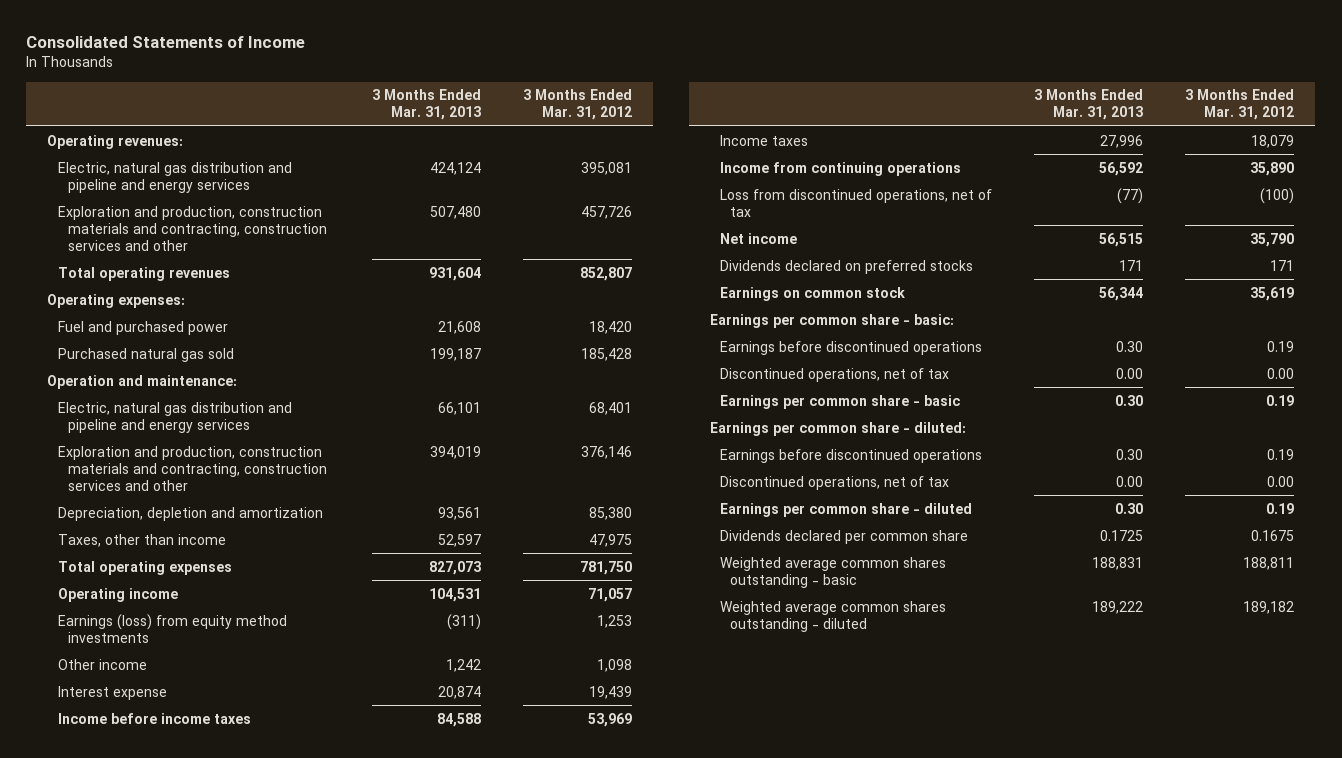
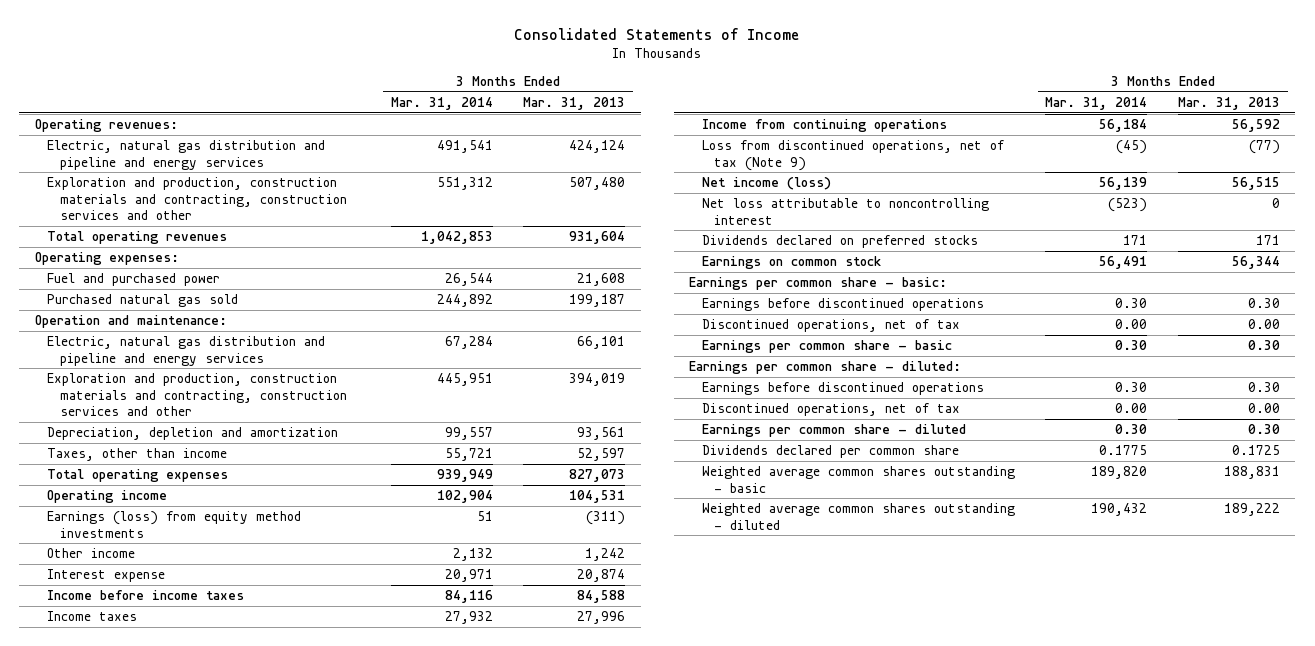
- | 3 Months Ended Mar. 31, 2013 | 3 Months Ended Mar. 31, 2012
+ | 3 Months Ended Mar. 31, 2014 | 3 Months Ended Mar. 31, 2013
- Loss from discontinued operations, net of tax | (77) | (100)
- Net income | 56,515 | 35,790
+ Loss from discontinued operations, net of tax (Note 9) | (45) | (77)
+ Net income (loss) | 56,139 | 56,515
+ Net loss attributable to noncontrolling interest | (523) | 0

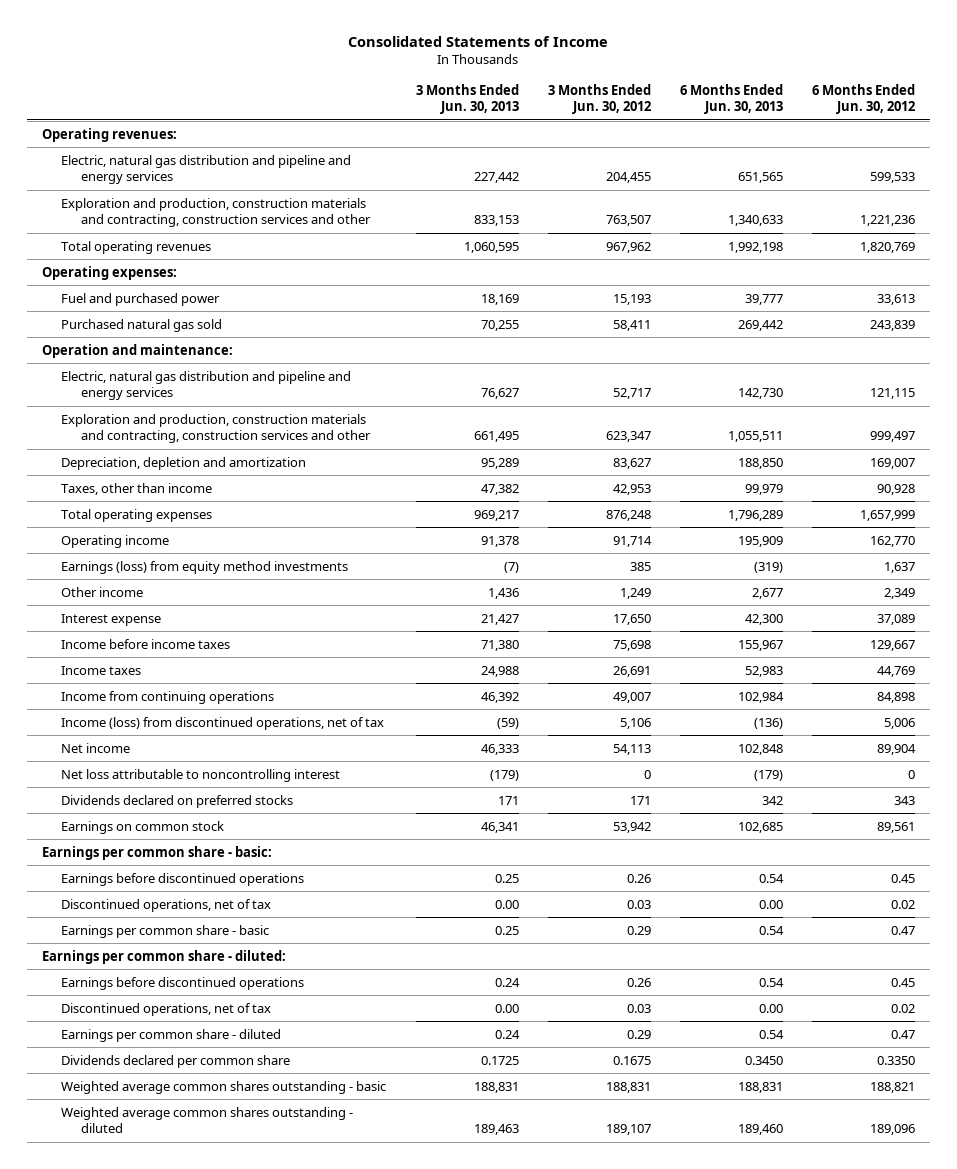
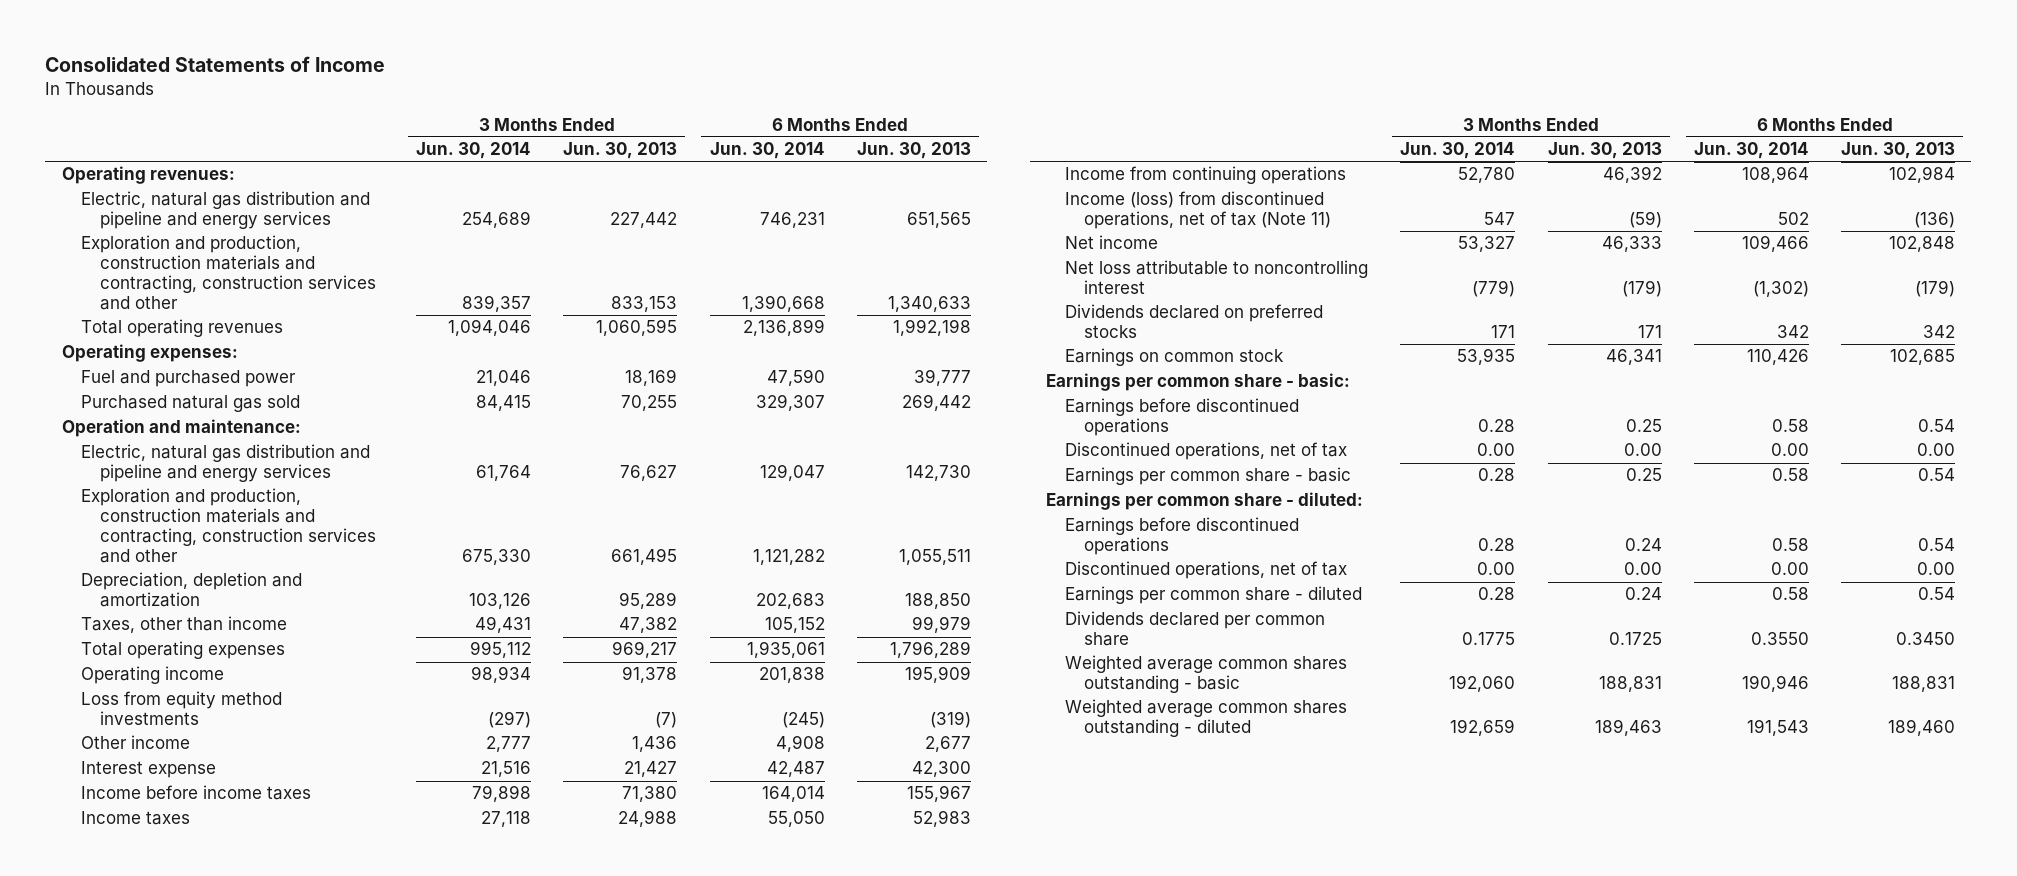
- | 3 Months Ended Jun. 30, 2013 | 3 Months Ended Jun. 30, 2012 | 6 Months Ended Jun. 30, 2013 | 6 Months Ended Jun. 30, 2012
+ | 3 Months Ended Jun. 30, 2014 | 3 Months Ended Jun. 30, 2013 | 6 Months Ended Jun. 30, 2014 | 6 Months Ended Jun. 30, 2013
- Earnings (loss) from equity method investments | (7) | 385 | (319) | 1,637
+ Loss from equity method investments | (297) | (7) | (245) | (319)
- Income (loss) from discontinued operations, net of tax | (59) | 5,106 | (136) | 5,006
+ Income (loss) from discontinued operations, net of tax (Note 11) | 547 | (59) | 502 | (136)

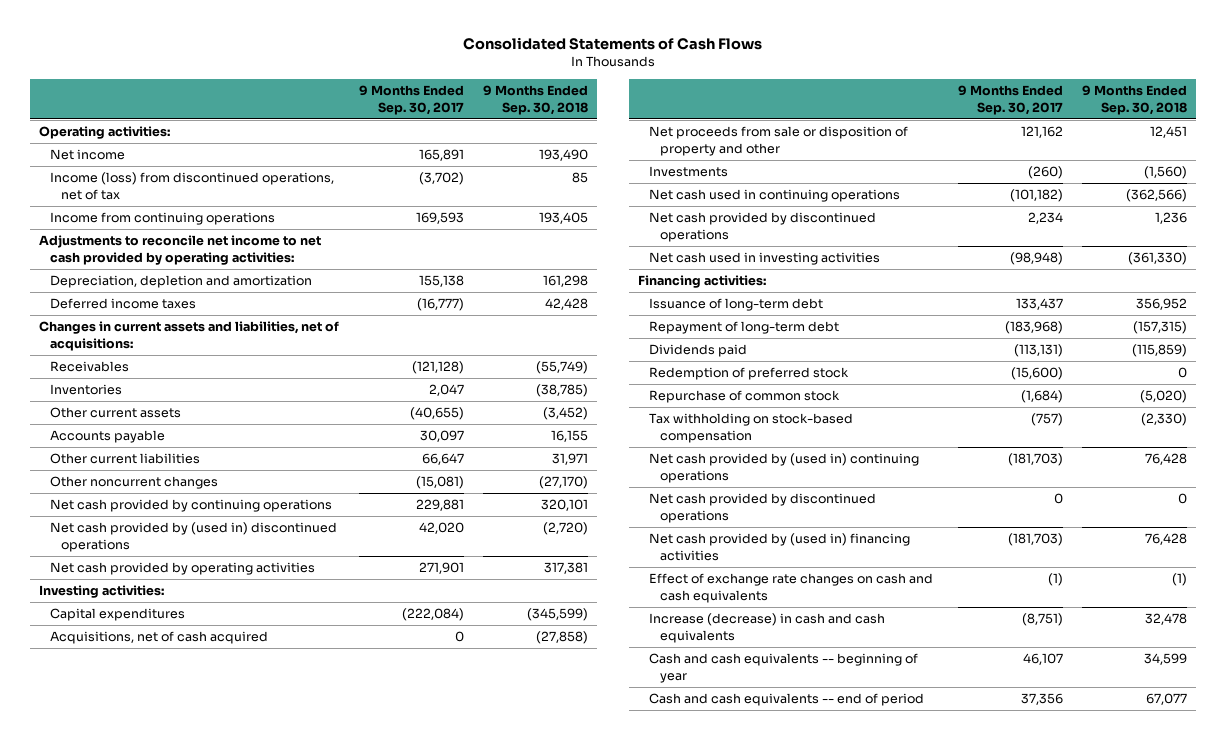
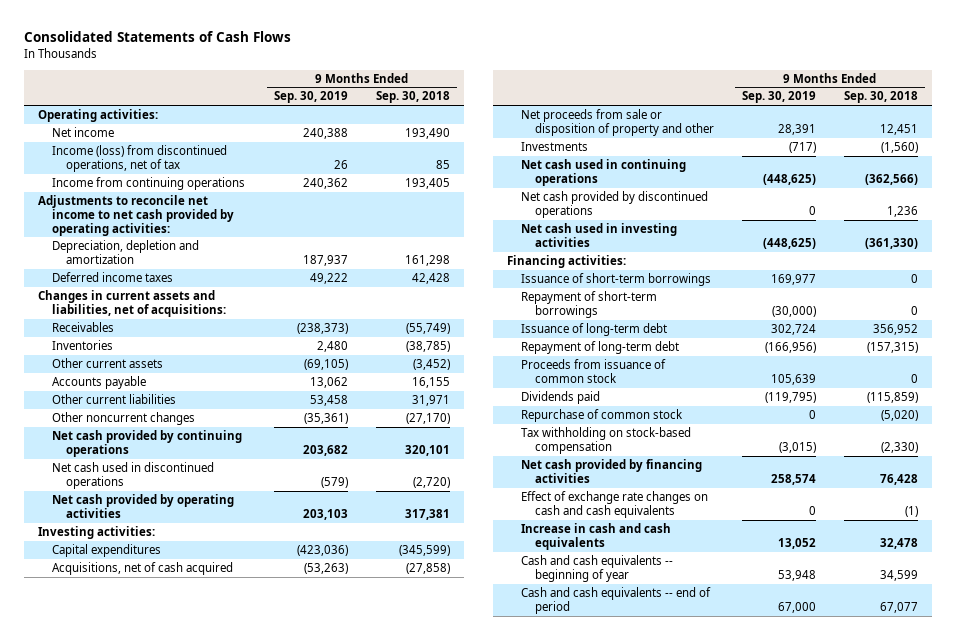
- | 9 Months Ended Sep. 30, 2017 | 9 Months Ended Sep. 30, 2018
+ | 9 Months Ended Sep. 30, 2019 | 9 Months Ended Sep. 30, 2018
- Net cash provided by (used in) discontinued operations | 42,020 | (2,720)
+ Net cash used in discontinued operations | (579) | (2,720)
+ Issuance of short-term borrowings | 169,977 | 0
+ Repayment of short-term borrowings | (30,000) | 0
+ Proceeds from issuance of common stock | 105,639 | 0
- Redemption of preferred stock | (15,600) | 0
- Net cash provided by (used in) continuing operations | (181,703) | 76,428
- Net cash provided by discontinued operations | 0 | 0
- Net cash provided by (used in) financing activities | (181,703) | 76,428
+ Net cash provided by financing activities | 258,574 | 76,428
- Increase (decrease) in cash and cash equivalents | (8,751) | 32,478
+ Increase in cash and cash equivalents | 13,052 | 32,478

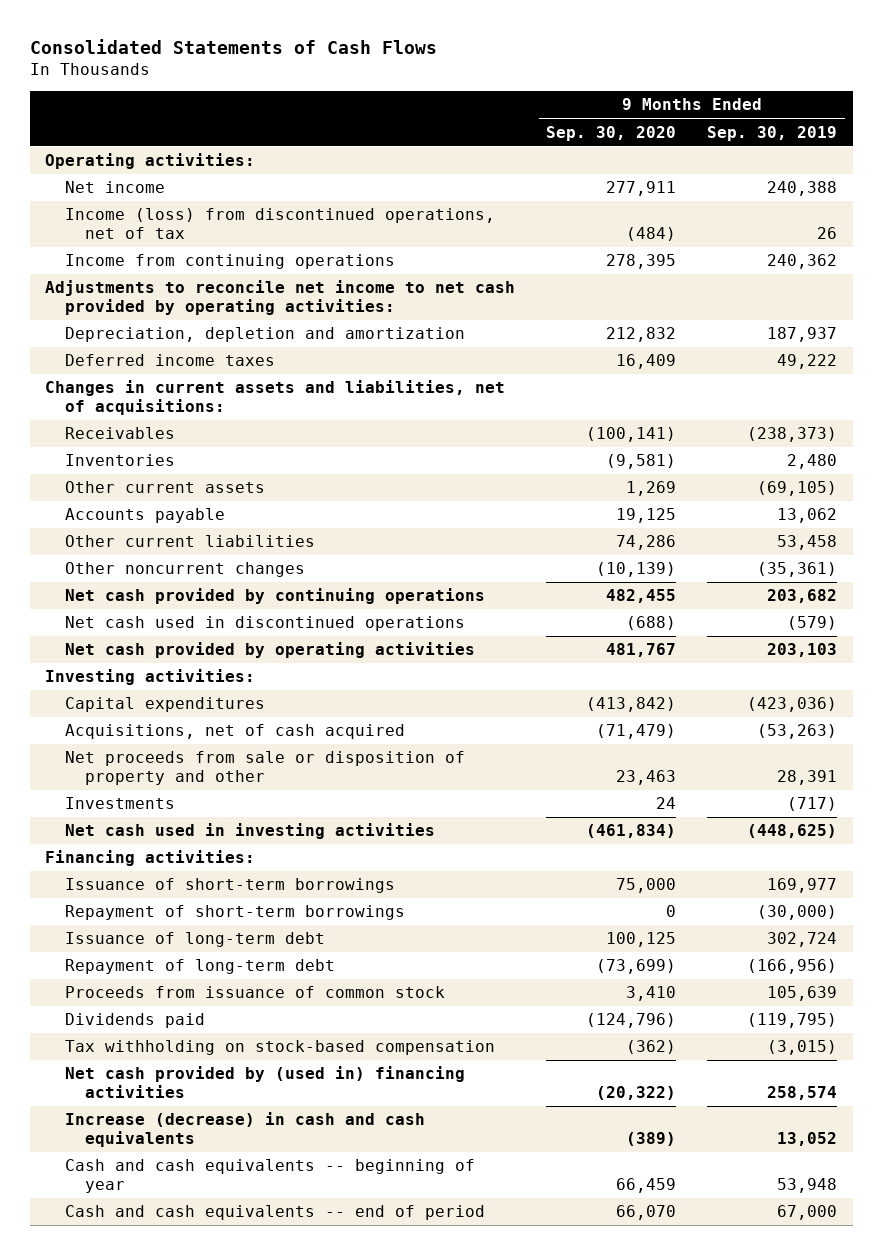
- | 9 Months Ended Sep. 30, 2019 | 9 Months Ended Sep. 30, 2018
+ | 9 Months Ended Sep. 30, 2020 | 9 Months Ended Sep. 30, 2019
- Net cash used in continuing operations | (448,625) | (362,566)
- Net cash provided by discontinued operations | 0 | 1,236
- Repurchase of common stock | 0 | (5,020)
- Net cash provided by financing activities | 258,574 | 76,428
- Effect of exchange rate changes on cash and cash equivalents | 0 | (1)
- Increase in cash and cash equivalents | 13,052 | 32,478
+ Net cash provided by (used in) financing activities | (20,322) | 258,574
+ Increase (decrease) in cash and cash equivalents | (389) | 13,052

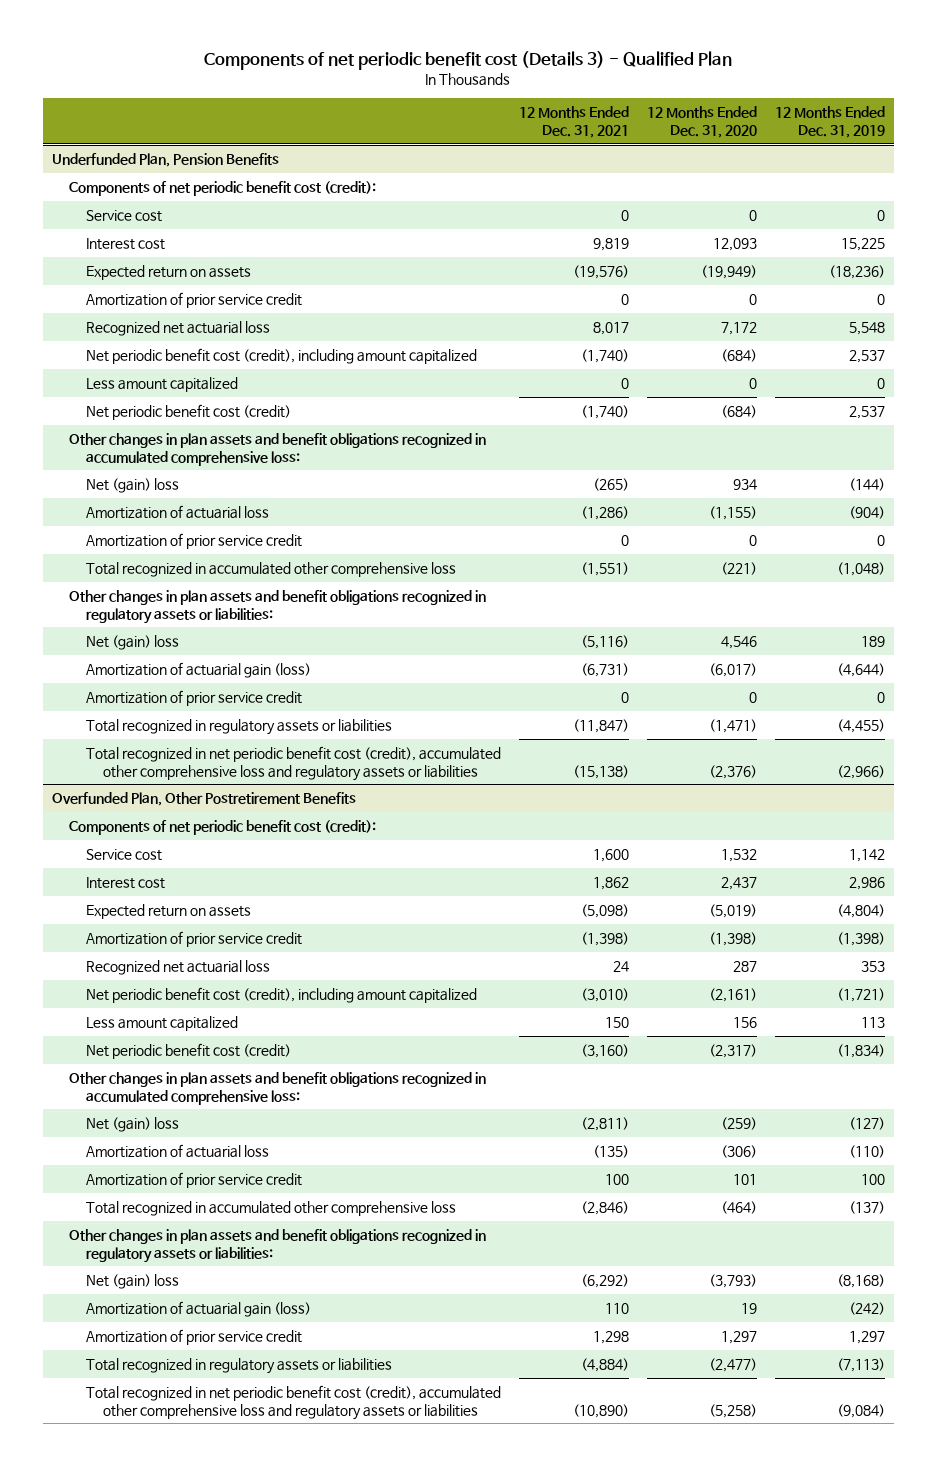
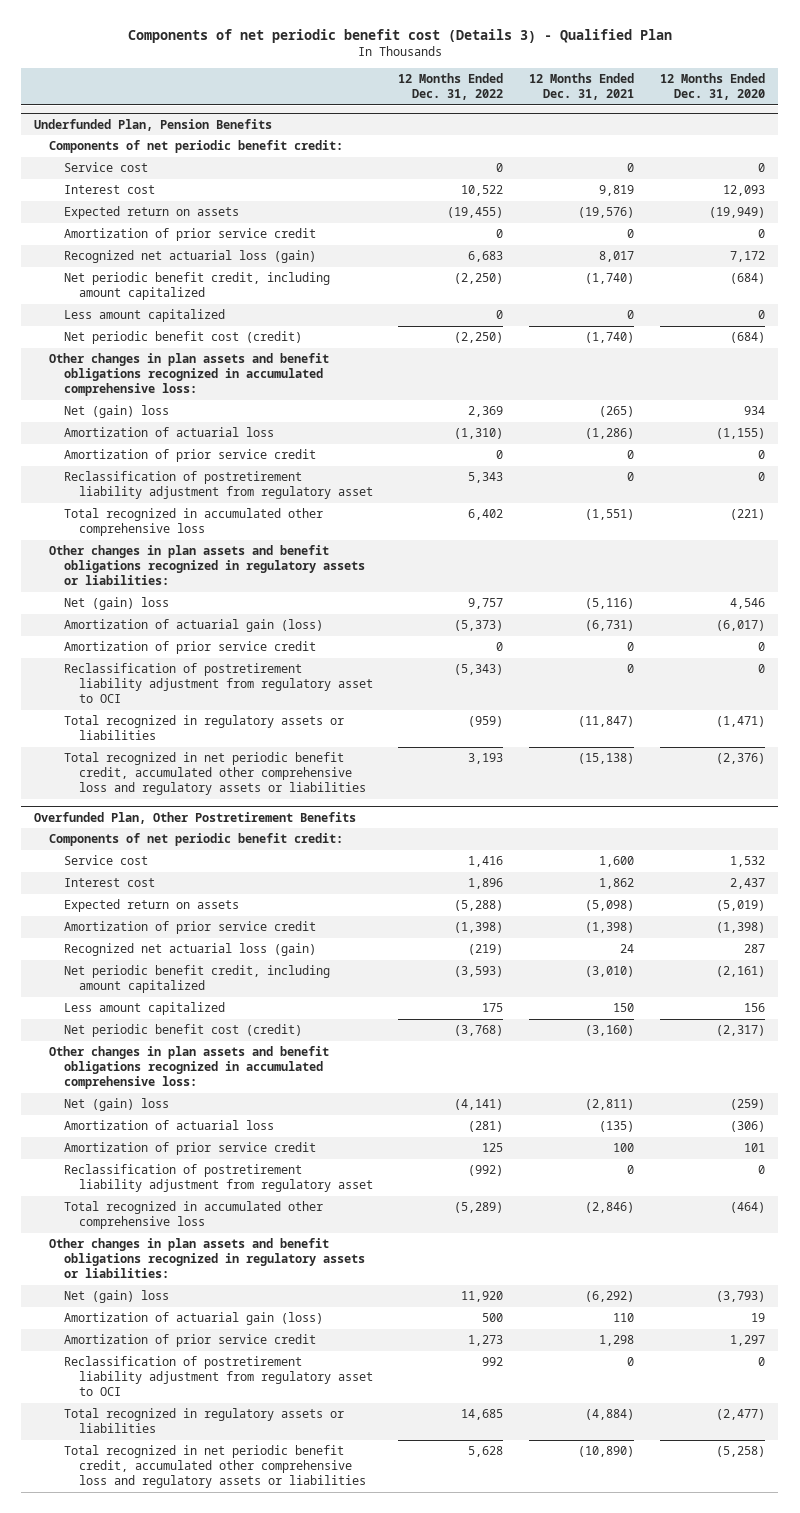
- | 12 Months Ended Dec. 31, 2021 | 12 Months Ended Dec. 31, 2020 | 12 Months Ended Dec. 31, 2019
+ | 12 Months Ended Dec. 31, 2022 | 12 Months Ended Dec. 31, 2021 | 12 Months Ended Dec. 31, 2020
@ Underfunded Plan, Pension Benefits
- Components of net periodic benefit cost (credit):
+ Components of net periodic benefit credit:
- Recognized net actuarial loss | 8,017 | 7,172 | 5,548
- Net periodic benefit cost (credit), including amount capitalized | (1,740) | (684) | 2,537
+ Recognized net actuarial loss (gain) | 6,683 | 8,017 | 7,172
+ Net periodic benefit credit, including amount capitalized | (2,250) | (1,740) | (684)
+ Reclassification of postretirement liability adjustment from regulatory asset | 5,343 | 0 | 0
+ Reclassification of postretirement liability adjustment from regulatory asset to OCI | (5,343) | 0 | 0
- Total recognized in net periodic benefit cost (credit), accumulated other comprehensive loss and regulatory assets or liabilities | (15,138) | (2,376) | (2,966)
+ Total recognized in net periodic benefit credit, accumulated other comprehensive loss and regulatory assets or liabilities | 3,193 | (15,138) | (2,376)
@ Overfunded Plan, Other Postretirement Benefits
- Components of net periodic benefit cost (credit):
+ Components of net periodic benefit credit:
- Recognized net actuarial loss | 24 | 287 | 353
- Net periodic benefit cost (credit), including amount capitalized | (3,010) | (2,161) | (1,721)
+ Recognized net actuarial loss (gain) | (219) | 24 | 287
+ Net periodic benefit credit, including amount capitalized | (3,593) | (3,010) | (2,161)
+ Reclassification of postretirement liability adjustment from regulatory asset | (992) | 0 | 0
+ Reclassification of postretirement liability adjustment from regulatory asset to OCI | 992 | 0 | 0
- Total recognized in net periodic benefit cost (credit), accumulated other comprehensive loss and regulatory assets or liabilities | (10,890) | (5,258) | (9,084)
+ Total recognized in net periodic benefit credit, accumulated other comprehensive loss and regulatory assets or liabilities | 5,628 | (10,890) | (5,258)

